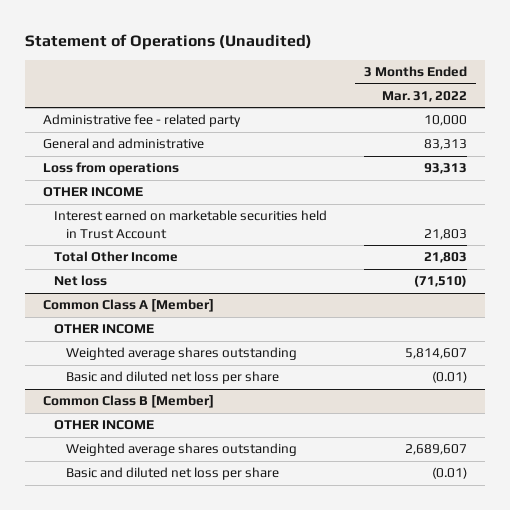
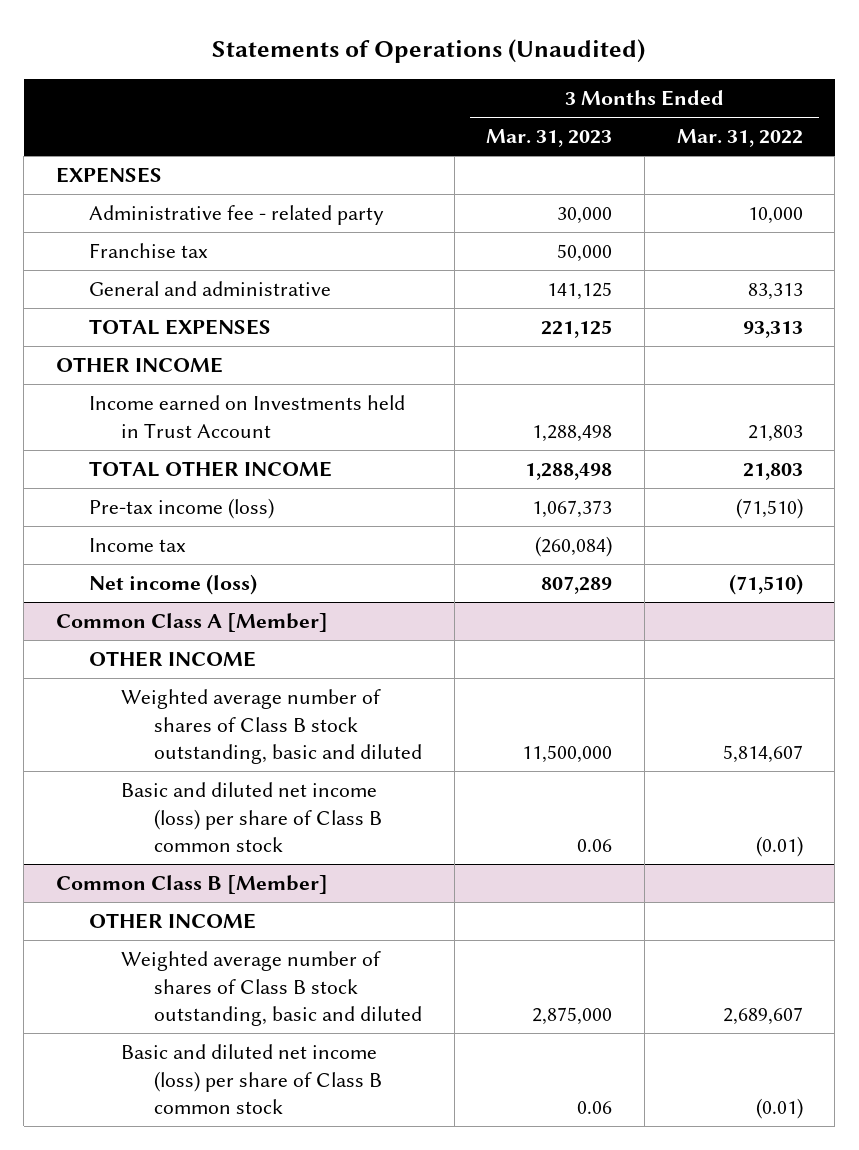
- Statement of Operations (Unaudited)
+ Statements of Operations (Unaudited)
- | 3 Months Ended Mar. 31, 2022
+ | 3 Months Ended Mar. 31, 2023 | 3 Months Ended Mar. 31, 2022
+ EXPENSES
+ Franchise tax | 50,000 |
- Loss from operations | 93,313
+ TOTAL EXPENSES | 221,125 | 93,313
- Interest earned on marketable securities held in Trust Account | 21,803
- Total Other Income | 21,803
- Net loss | (71,510)
+ Income earned on Investments held in Trust Account | 1,288,498 | 21,803
+ TOTAL OTHER INCOME | 1,288,498 | 21,803
+ Pre-tax income (loss) | 1,067,373 | (71,510)
+ Income tax | (260,084) |
+ Net income (loss) | 807,289 | (71,510)
@ Common Class A [Member]
- Weighted average shares outstanding | 5,814,607
- Basic and diluted net loss per share | (0.01)
+ Weighted average number of shares of Class B stock outstanding, basic and diluted | 11,500,000 | 5,814,607
+ Basic and diluted net income (loss) per share of Class B common stock | 0.06 | (0.01)
@ Common Class B [Member]
- Weighted average shares outstanding | 2,689,607
- Basic and diluted net loss per share | (0.01)
+ Weighted average number of shares of Class B stock outstanding, basic and diluted | 2,875,000 | 2,689,607
+ Basic and diluted net income (loss) per share of Class B common stock | 0.06 | (0.01)

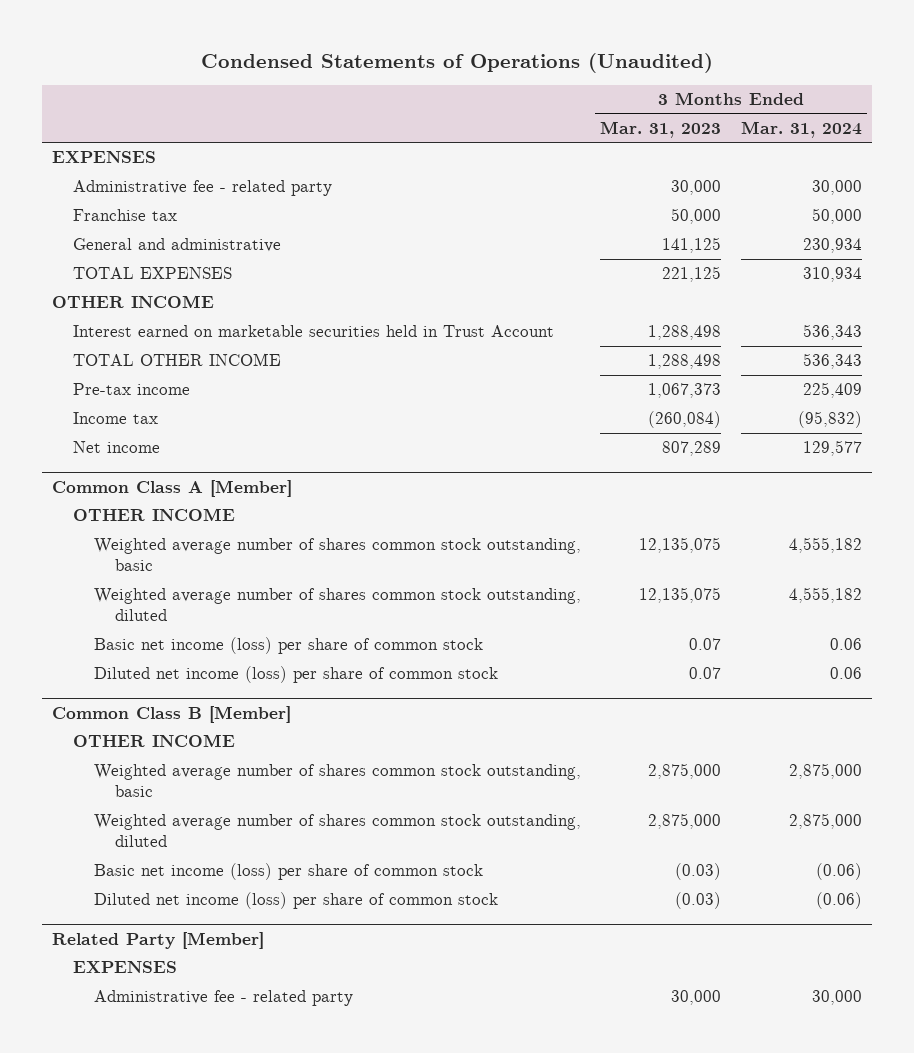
- Statements of Operations (Unaudited)
+ Condensed Statements of Operations (Unaudited)
- | 3 Months Ended Mar. 31, 2023 | 3 Months Ended Mar. 31, 2022
+ | 3 Months Ended Mar. 31, 2023 | 3 Months Ended Mar. 31, 2024
- Income earned on Investments held in Trust Account | 1,288,498 | 21,803
+ Interest earned on marketable securities held in Trust Account | 1,288,498 | 536,343
- Pre-tax income (loss) | 1,067,373 | (71,510)
+ Pre-tax income | 1,067,373 | 225,409
- Net income (loss) | 807,289 | (71,510)
+ Net income | 807,289 | 129,577
@ Common Class A [Member]
- Weighted average number of shares of Class B stock outstanding, basic and diluted | 11,500,000 | 5,814,607
- Basic and diluted net income (loss) per share of Class B common stock | 0.06 | (0.01)
+ Weighted average number of shares common stock outstanding, basic | 12,135,075 | 4,555,182
+ Weighted average number of shares common stock outstanding, diluted | 12,135,075 | 4,555,182
+ Basic net income (loss) per share of common stock | 0.07 | 0.06
+ Diluted net income (loss) per share of common stock | 0.07 | 0.06
@ Common Class B [Member]
- Weighted average number of shares of Class B stock outstanding, basic and diluted | 2,875,000 | 2,689,607
- Basic and diluted net income (loss) per share of Class B common stock | 0.06 | (0.01)
+ Weighted average number of shares common stock outstanding, basic | 2,875,000 | 2,875,000
+ Weighted average number of shares common stock outstanding, diluted | 2,875,000 | 2,875,000
+ Basic net income (loss) per share of common stock | (0.03) | (0.06)
+ Diluted net income (loss) per share of common stock | (0.03) | (0.06)
+ Related Party [Member]
+ EXPENSES
+ Administrative fee - related party | 30,000 | 30,000

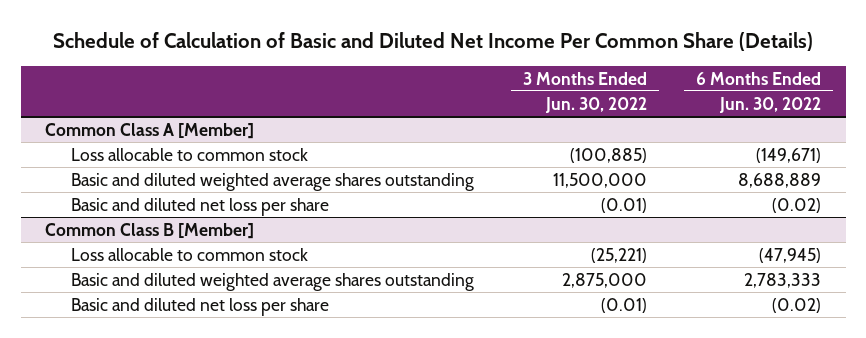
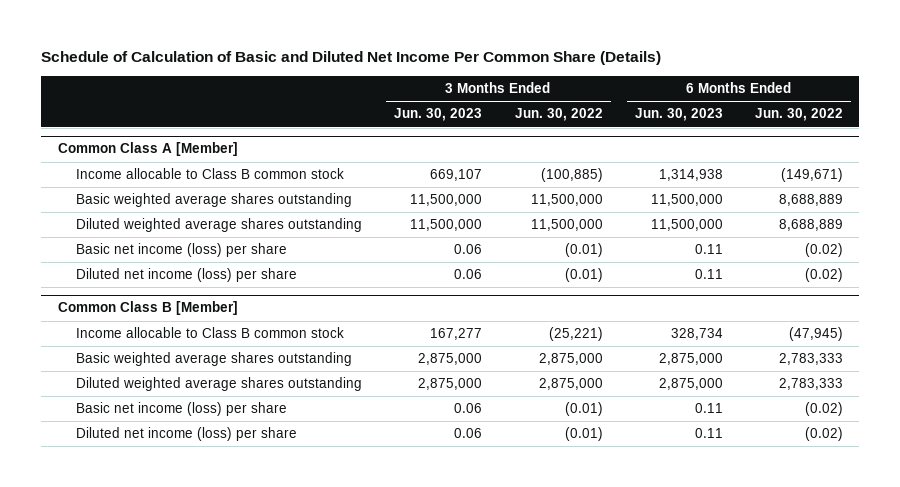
- | 3 Months Ended Jun. 30, 2022 | 6 Months Ended Jun. 30, 2022
+ | 3 Months Ended Jun. 30, 2023 | 3 Months Ended Jun. 30, 2022 | 6 Months Ended Jun. 30, 2023 | 6 Months Ended Jun. 30, 2022
@ Common Class A [Member]
- Loss allocable to common stock | (100,885) | (149,671)
- Basic and diluted weighted average shares outstanding | 11,500,000 | 8,688,889
- Basic and diluted net loss per share | (0.01) | (0.02)
+ Income allocable to Class B common stock | 669,107 | (100,885) | 1,314,938 | (149,671)
+ Basic weighted average shares outstanding | 11,500,000 | 11,500,000 | 11,500,000 | 8,688,889
+ Diluted weighted average shares outstanding | 11,500,000 | 11,500,000 | 11,500,000 | 8,688,889
+ Basic net income (loss) per share | 0.06 | (0.01) | 0.11 | (0.02)
+ Diluted net income (loss) per share | 0.06 | (0.01) | 0.11 | (0.02)
@ Common Class B [Member]
- Loss allocable to common stock | (25,221) | (47,945)
- Basic and diluted weighted average shares outstanding | 2,875,000 | 2,783,333
- Basic and diluted net loss per share | (0.01) | (0.02)
+ Income allocable to Class B common stock | 167,277 | (25,221) | 328,734 | (47,945)
+ Basic weighted average shares outstanding | 2,875,000 | 2,875,000 | 2,875,000 | 2,783,333
+ Diluted weighted average shares outstanding | 2,875,000 | 2,875,000 | 2,875,000 | 2,783,333
+ Basic net income (loss) per share | 0.06 | (0.01) | 0.11 | (0.02)
+ Diluted net income (loss) per share | 0.06 | (0.01) | 0.11 | (0.02)

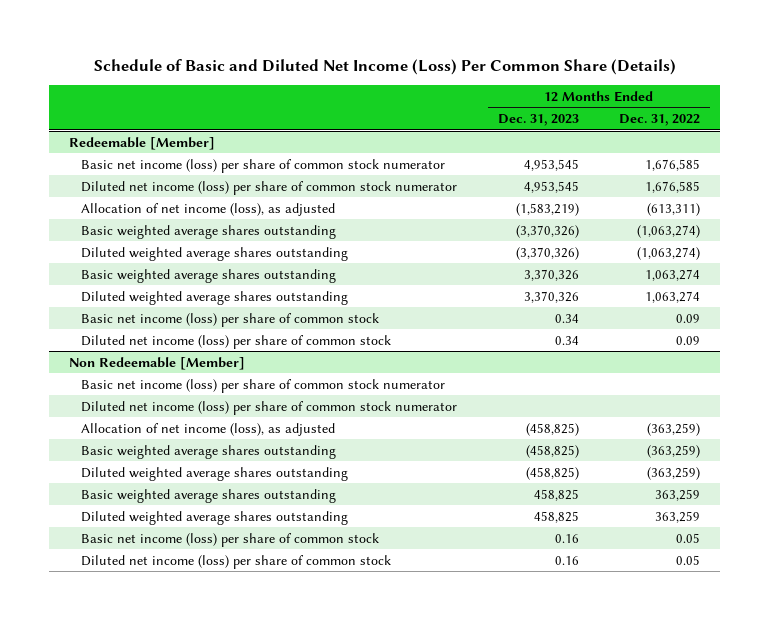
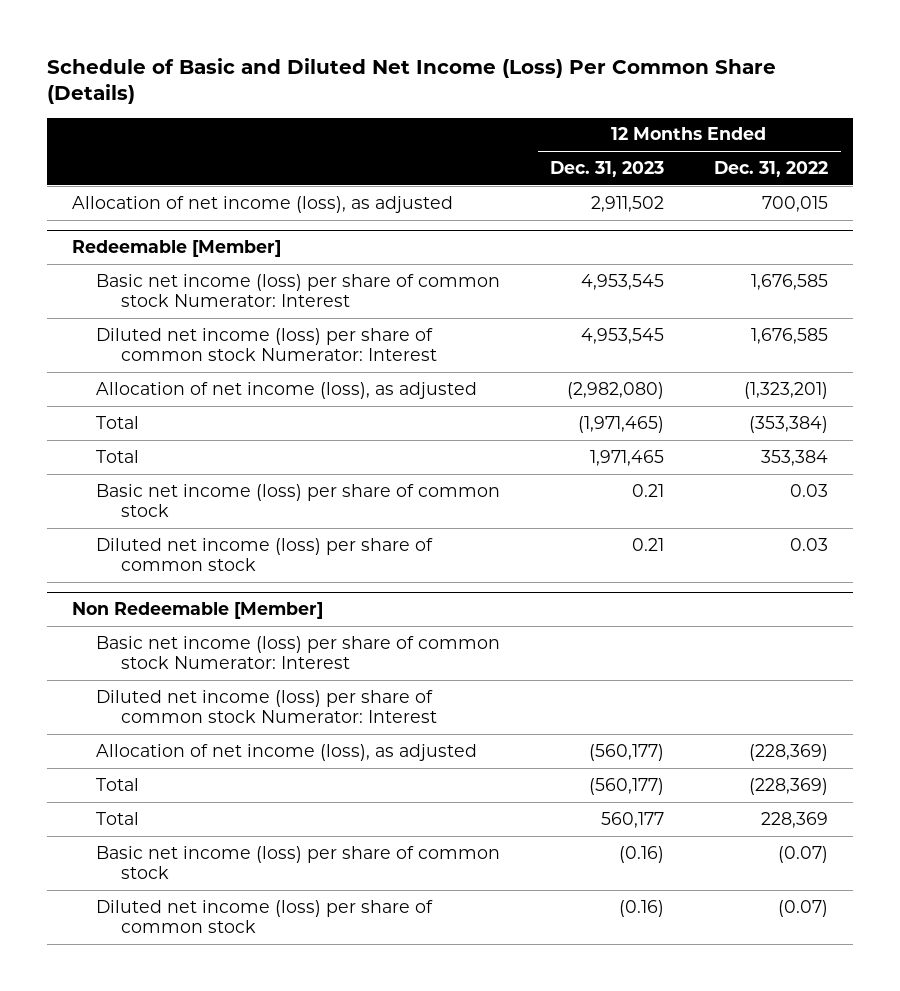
+ Allocation of net income (loss), as adjusted | 2,911,502 | 700,015
@ Redeemable [Member]
- Basic net income (loss) per share of common stock numerator | 4,953,545 | 1,676,585
- Diluted net income (loss) per share of common stock numerator | 4,953,545 | 1,676,585
- Allocation of net income (loss), as adjusted | (1,583,219) | (613,311)
- Basic weighted average shares outstanding | (3,370,326) | (1,063,274)
- Diluted weighted average shares outstanding | (3,370,326) | (1,063,274)
- Basic weighted average shares outstanding | 3,370,326 | 1,063,274
- Diluted weighted average shares outstanding | 3,370,326 | 1,063,274
- Basic net income (loss) per share of common stock | 0.34 | 0.09
- Diluted net income (loss) per share of common stock | 0.34 | 0.09
+ Basic net income (loss) per share of common stock Numerator: Interest | 4,953,545 | 1,676,585
+ Diluted net income (loss) per share of common stock Numerator: Interest | 4,953,545 | 1,676,585
+ Allocation of net income (loss), as adjusted | (2,982,080) | (1,323,201)
+ Total | (1,971,465) | (353,384)
+ Total | 1,971,465 | 353,384
+ Basic net income (loss) per share of common stock | 0.21 | 0.03
+ Diluted net income (loss) per share of common stock | 0.21 | 0.03
@ Non Redeemable [Member]
- Basic net income (loss) per share of common stock numerator
- Diluted net income (loss) per share of common stock numerator
- Allocation of net income (loss), as adjusted | (458,825) | (363,259)
- Basic weighted average shares outstanding | (458,825) | (363,259)
- Diluted weighted average shares outstanding | (458,825) | (363,259)
- Basic weighted average shares outstanding | 458,825 | 363,259
- Diluted weighted average shares outstanding | 458,825 | 363,259
- Basic net income (loss) per share of common stock | 0.16 | 0.05
- Diluted net income (loss) per share of common stock | 0.16 | 0.05
+ Basic net income (loss) per share of common stock Numerator: Interest
+ Diluted net income (loss) per share of common stock Numerator: Interest
+ Allocation of net income (loss), as adjusted | (560,177) | (228,369)
+ Total | (560,177) | (228,369)
+ Total | 560,177 | 228,369
+ Basic net income (loss) per share of common stock | (0.16) | (0.07)
+ Diluted net income (loss) per share of common stock | (0.16) | (0.07)

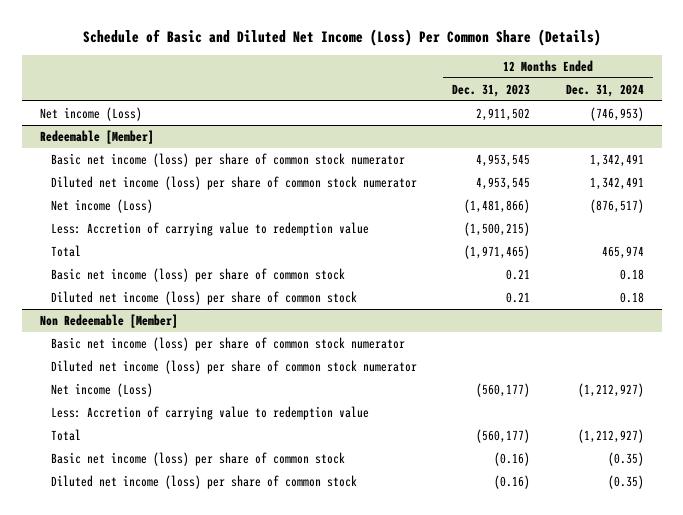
- | 12 Months Ended Dec. 31, 2023 | 12 Months Ended Dec. 31, 2022
+ | 12 Months Ended Dec. 31, 2023 | 12 Months Ended Dec. 31, 2024
- Allocation of net income (loss), as adjusted | 2,911,502 | 700,015
+ Net income (Loss) | 2,911,502 | (746,953)
@ Redeemable [Member]
- Basic net income (loss) per share of common stock Numerator: Interest | 4,953,545 | 1,676,585
- Diluted net income (loss) per share of common stock Numerator: Interest | 4,953,545 | 1,676,585
- Allocation of net income (loss), as adjusted | (2,982,080) | (1,323,201)
+ Basic net income (loss) per share of common stock numerator | 4,953,545 | 1,342,491
+ Diluted net income (loss) per share of common stock numerator | 4,953,545 | 1,342,491
+ Net income (Loss) | (1,481,866) | (876,517)
+ Less: Accretion of carrying value to redemption value | (1,500,215) |
- Total | 1,971,465 | 353,384
@ Non Redeemable [Member]
- Basic net income (loss) per share of common stock Numerator: Interest
- Diluted net income (loss) per share of common stock Numerator: Interest
- Allocation of net income (loss), as adjusted | (560,177) | (228,369)
+ Basic net income (loss) per share of common stock numerator
+ Diluted net income (loss) per share of common stock numerator
+ Net income (Loss) | (560,177) | (1,212,927)
+ Less: Accretion of carrying value to redemption value
- Total | 560,177 | 228,369

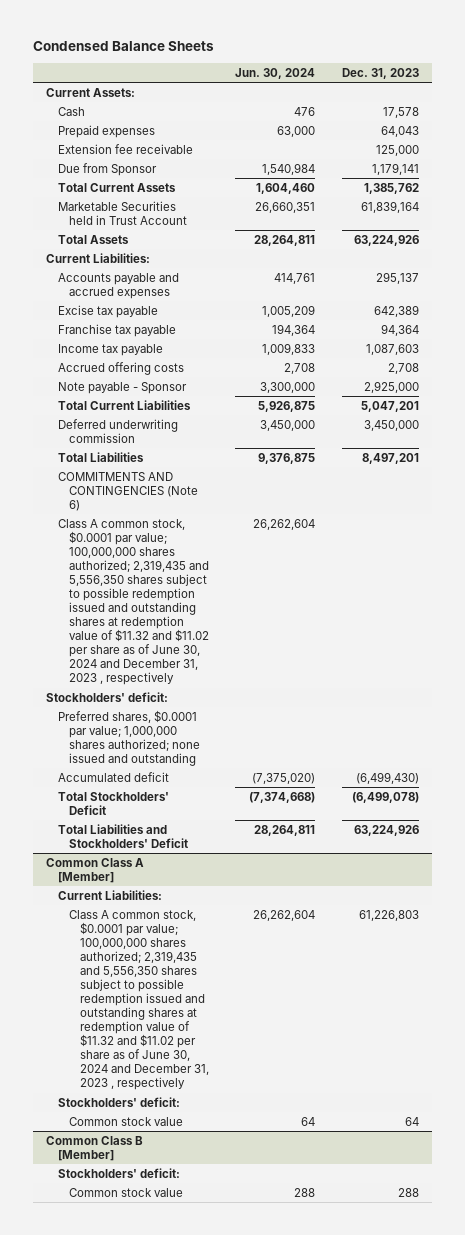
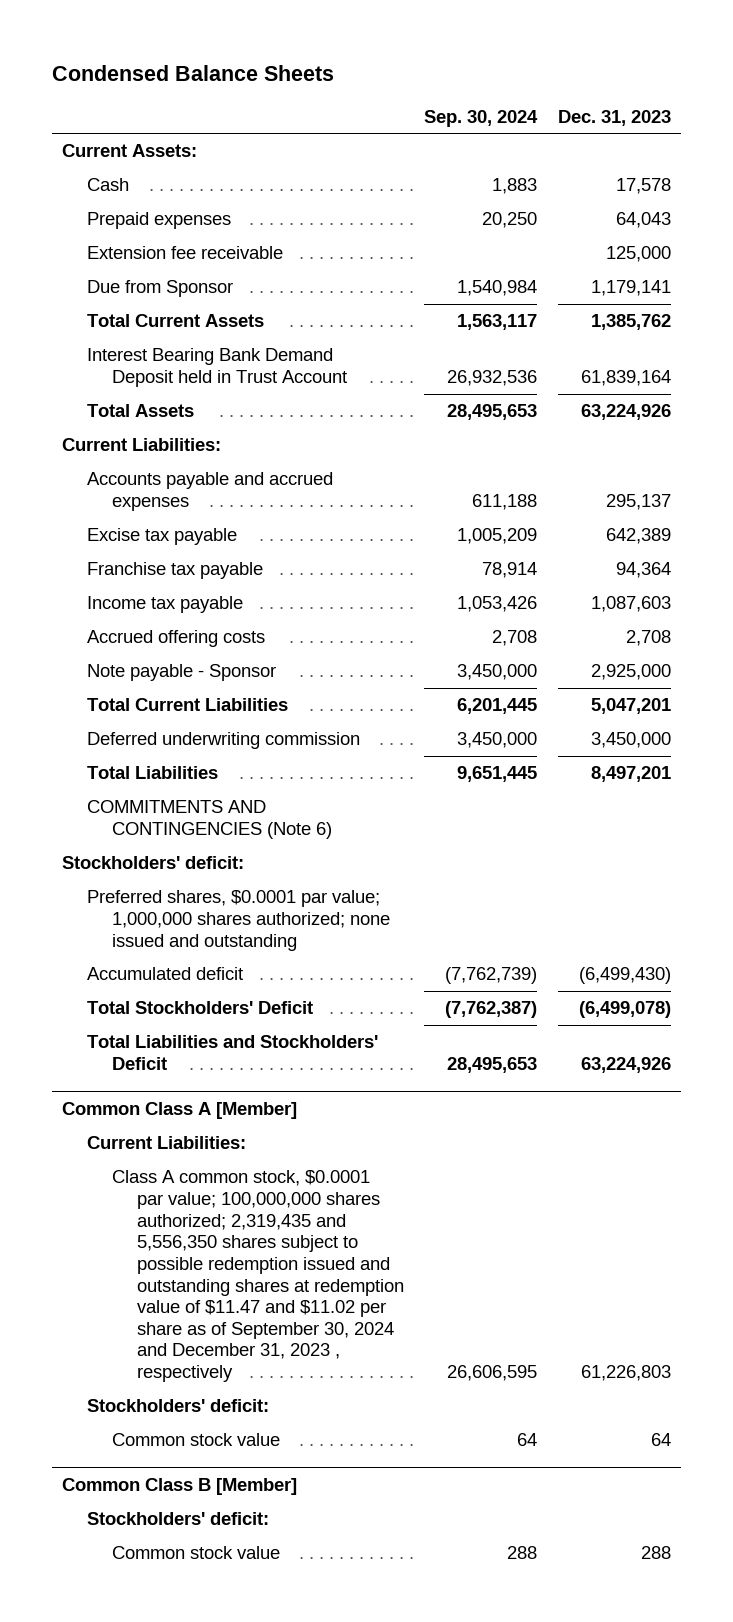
- | Jun. 30, 2024 | Dec. 31, 2023
+ | Sep. 30, 2024 | Dec. 31, 2023
- Marketable Securities held in Trust Account | 26,660,351 | 61,839,164
+ Interest Bearing Bank Demand Deposit held in Trust Account | 26,932,536 | 61,839,164
- Class A common stock, $0.0001 par value; 100,000,000 shares authorized; 2,319,435 and 5,556,350 shares subject to possible redemption issued and outstanding shares at redemption value of $11.32 and $11.02 per share as of June 30, 2024 and December 31, 2023 , respectively | 26,262,604 |
@ Common Class A [Member]
- Class A common stock, $0.0001 par value; 100,000,000 shares authorized; 2,319,435 and 5,556,350 shares subject to possible redemption issued and outstanding shares at redemption value of $11.32 and $11.02 per share as of June 30, 2024 and December 31, 2023 , respectively | 26,262,604 | 61,226,803
+ Class A common stock, $0.0001 par value; 100,000,000 shares authorized; 2,319,435 and 5,556,350 shares subject to possible redemption issued and outstanding shares at redemption value of $11.47 and $11.02 per share as of September 30, 2024 and December 31, 2023 , respectively | 26,606,595 | 61,226,803

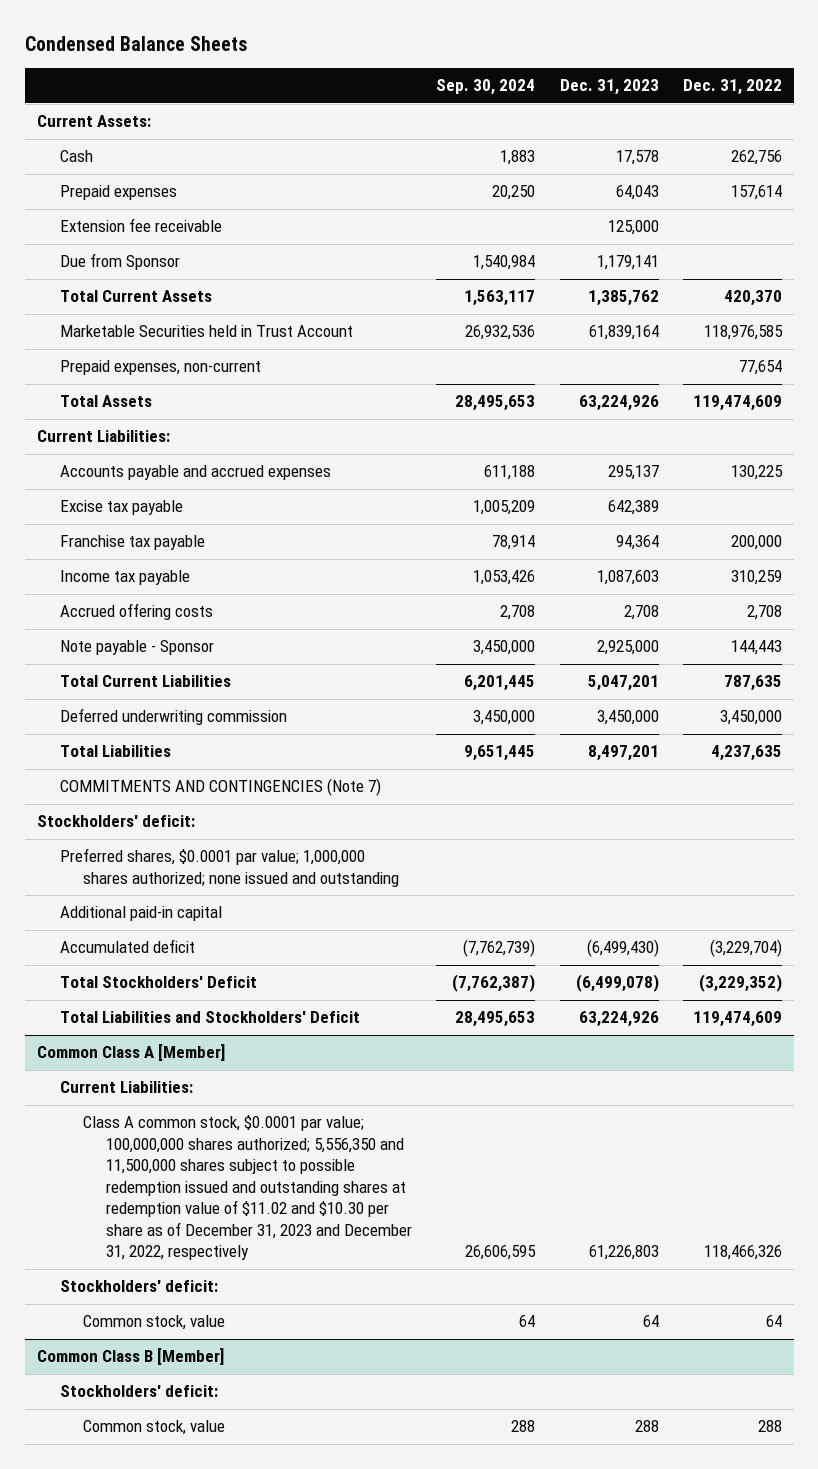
- | Sep. 30, 2024 | Dec. 31, 2023
+ | Sep. 30, 2024 | Dec. 31, 2023 | Dec. 31, 2022
- Interest Bearing Bank Demand Deposit held in Trust Account | 26,932,536 | 61,839,164
+ Marketable Securities held in Trust Account | 26,932,536 | 61,839,164 | 118,976,585
+ Prepaid expenses, non-current | | | 77,654
- COMMITMENTS AND CONTINGENCIES (Note 6)
+ COMMITMENTS AND CONTINGENCIES (Note 7)
+ Additional paid-in capital
@ Common Class A [Member]
- Class A common stock, $0.0001 par value; 100,000,000 shares authorized; 2,319,435 and 5,556,350 shares subject to possible redemption issued and outstanding shares at redemption value of $11.47 and $11.02 per share as of September 30, 2024 and December 31, 2023 , respectively | 26,606,595 | 61,226,803
+ Class A common stock, $0.0001 par value; 100,000,000 shares authorized; 5,556,350 and 11,500,000 shares subject to possible redemption issued and outstanding shares at redemption value of $11.02 and $10.30 per share as of December 31, 2023 and December 31, 2022, respectively | 26,606,595 | 61,226,803 | 118,466,326
- Common stock value | 64 | 64
+ Common stock, value | 64 | 64 | 64
@ Common Class B [Member]
- Common stock value | 288 | 288
+ Common stock, value | 288 | 288 | 288

